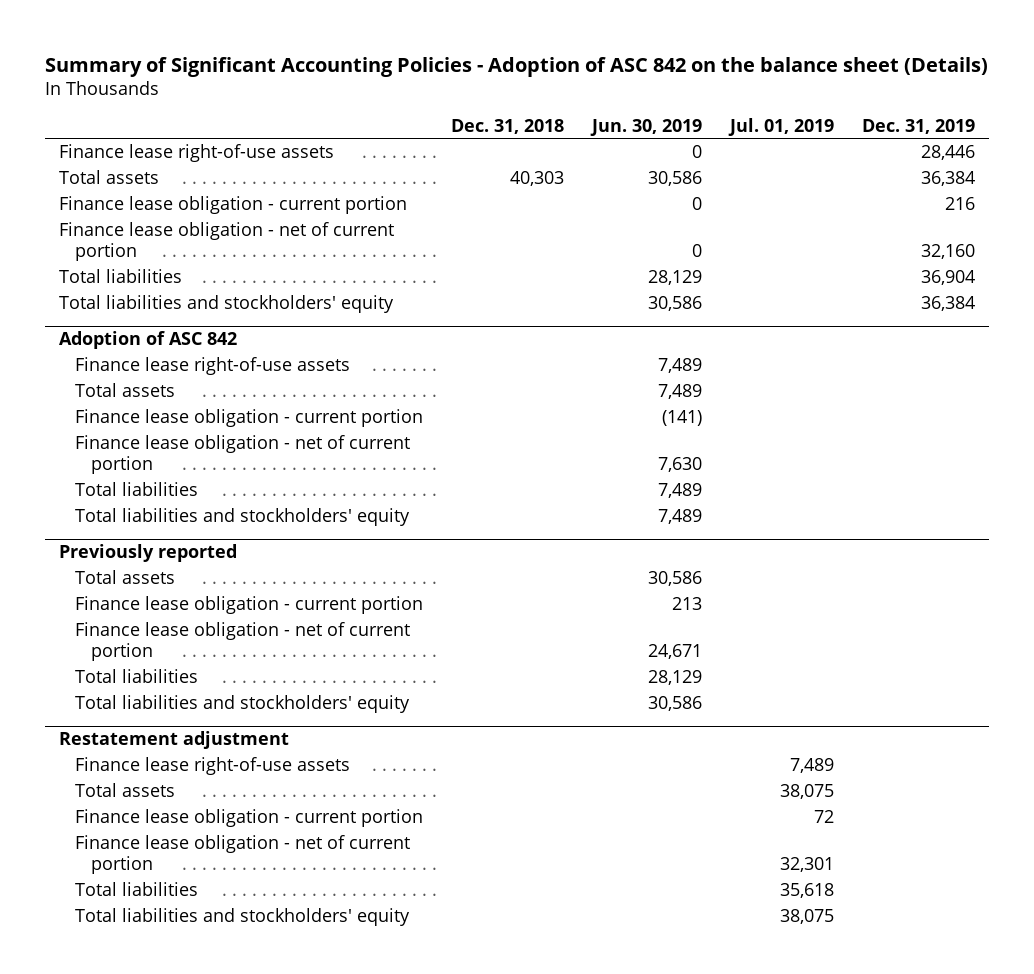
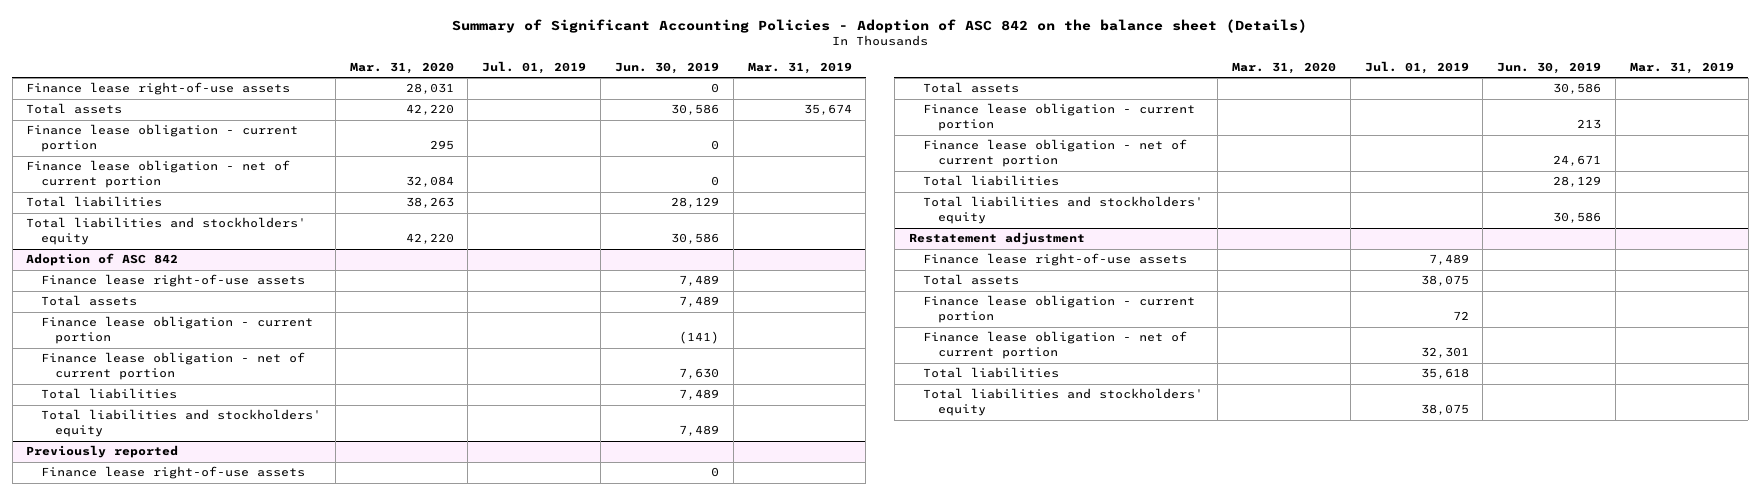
- | Dec. 31, 2018 | Jun. 30, 2019 | Jul. 01, 2019 | Dec. 31, 2019
+ | Mar. 31, 2020 | Jul. 01, 2019 | Jun. 30, 2019 | Mar. 31, 2019
@ Previously reported
+ Finance lease right-of-use assets | | | 0 |

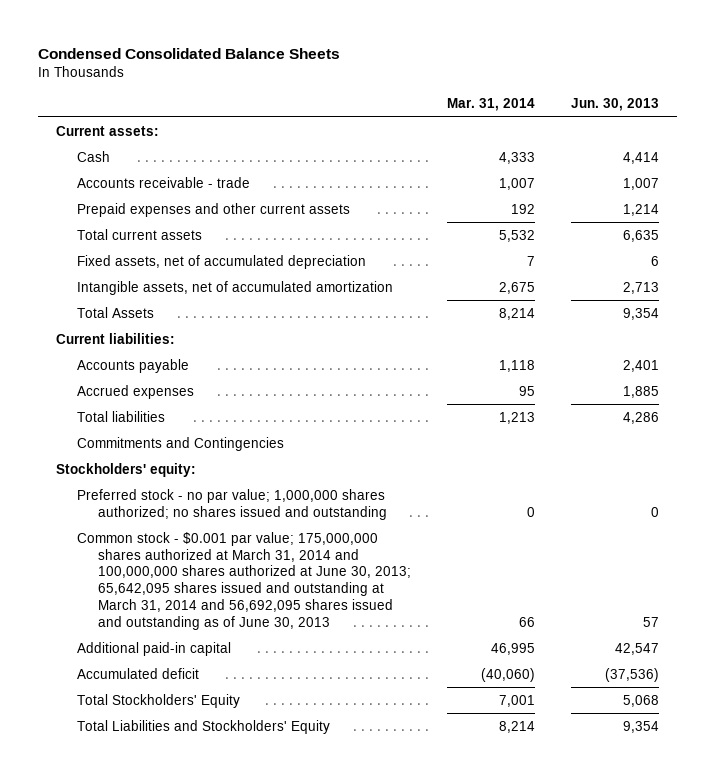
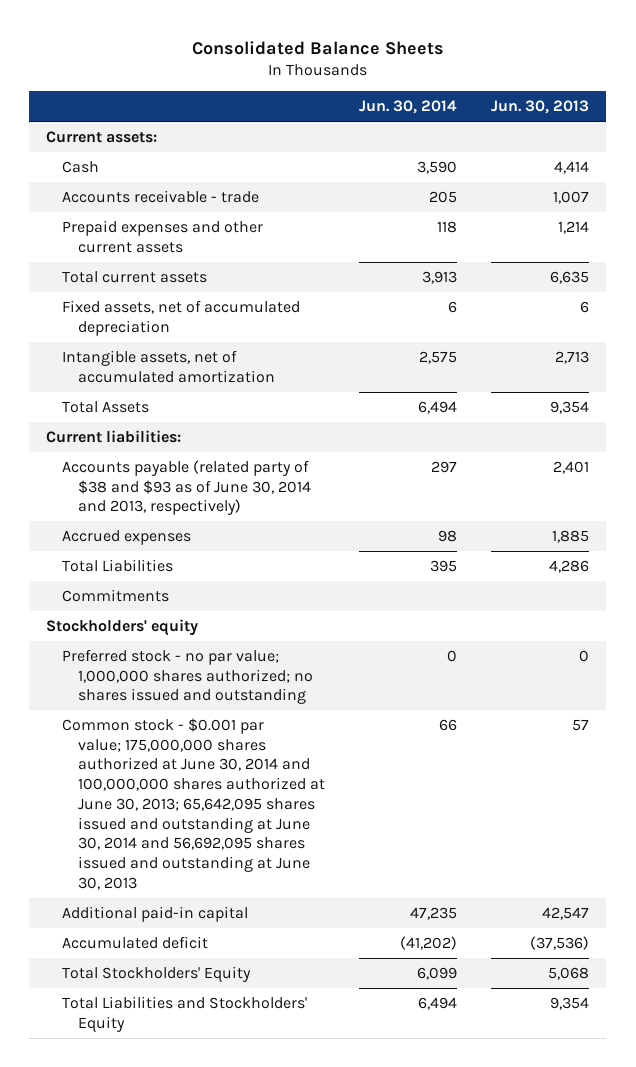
- Condensed Consolidated Balance Sheets
+ Consolidated Balance Sheets
- | Mar. 31, 2014 | Jun. 30, 2013
+ | Jun. 30, 2014 | Jun. 30, 2013
- Accounts payable | 1,118 | 2,401
+ Accounts payable (related party of $38 and $93 as of June 30, 2014 and 2013, respectively) | 297 | 2,401
- Total liabilities | 1,213 | 4,286
- Commitments and Contingencies
- Stockholders' equity:
+ Total Liabilities | 395 | 4,286
+ Commitments
+ Stockholders' equity
- Common stock - $0.001 par value; 175,000,000 shares authorized at March 31, 2014 and 100,000,000 shares authorized at June 30, 2013; 65,642,095 shares issued and outstanding at March 31, 2014 and 56,692,095 shares issued and outstanding as of June 30, 2013 | 66 | 57
+ Common stock - $0.001 par value; 175,000,000 shares authorized at June 30, 2014 and 100,000,000 shares authorized at June 30, 2013; 65,642,095 shares issued and outstanding at June 30, 2014 and 56,692,095 shares issued and outstanding at June 30, 2013 | 66 | 57

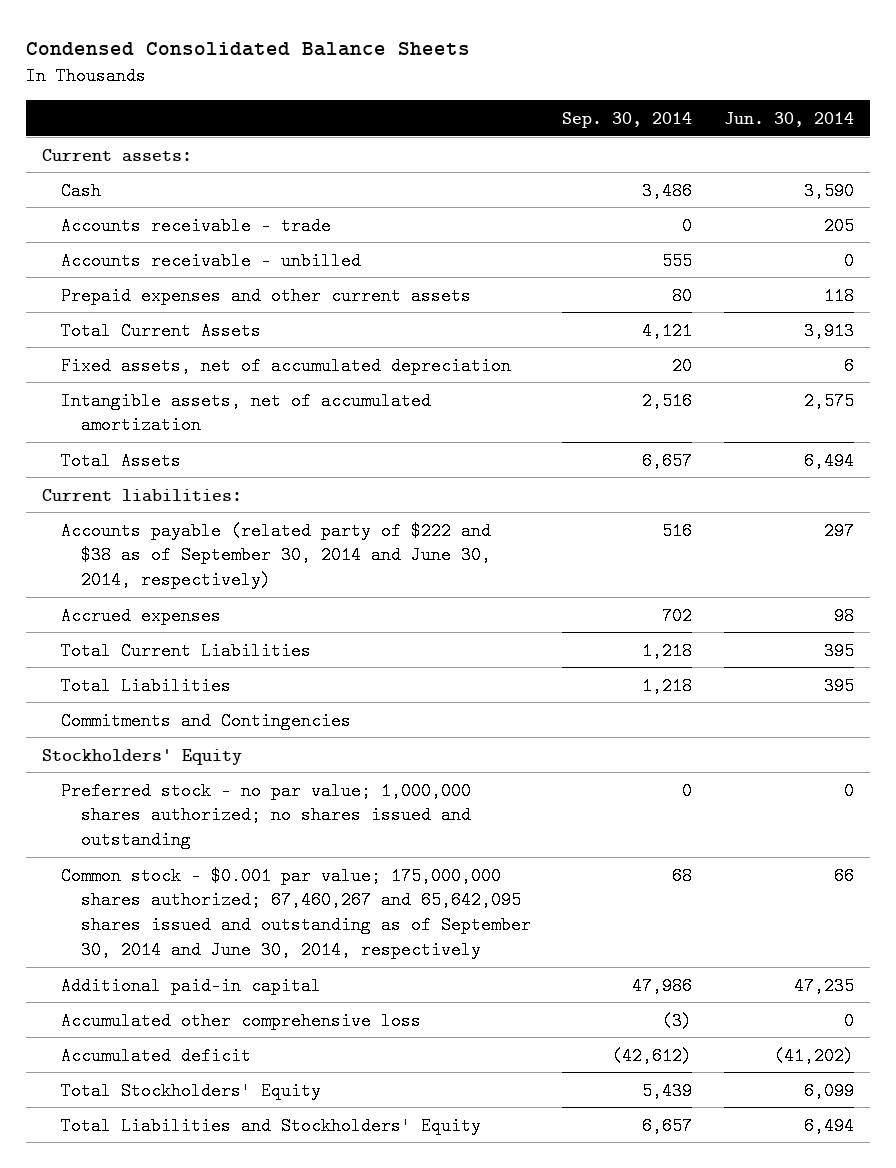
- Consolidated Balance Sheets
+ Condensed Consolidated Balance Sheets
- | Jun. 30, 2014 | Jun. 30, 2013
+ | Sep. 30, 2014 | Jun. 30, 2014
+ Accounts receivable - unbilled | 555 | 0
- Total current assets | 3,913 | 6,635
+ Total Current Assets | 4,121 | 3,913
- Accounts payable (related party of $38 and $93 as of June 30, 2014 and 2013, respectively) | 297 | 2,401
+ Accounts payable (related party of $222 and $38 as of September 30, 2014 and June 30, 2014, respectively) | 516 | 297
+ Total Current Liabilities | 1,218 | 395
- Commitments
- Stockholders' equity
+ Commitments and Contingencies
+ Stockholders' Equity
- Common stock - $0.001 par value; 175,000,000 shares authorized at June 30, 2014 and 100,000,000 shares authorized at June 30, 2013; 65,642,095 shares issued and outstanding at June 30, 2014 and 56,692,095 shares issued and outstanding at June 30, 2013 | 66 | 57
+ Common stock - $0.001 par value; 175,000,000 shares authorized; 67,460,267 and 65,642,095 shares issued and outstanding as of September 30, 2014 and June 30, 2014, respectively | 68 | 66
+ Accumulated other comprehensive loss | (3) | 0

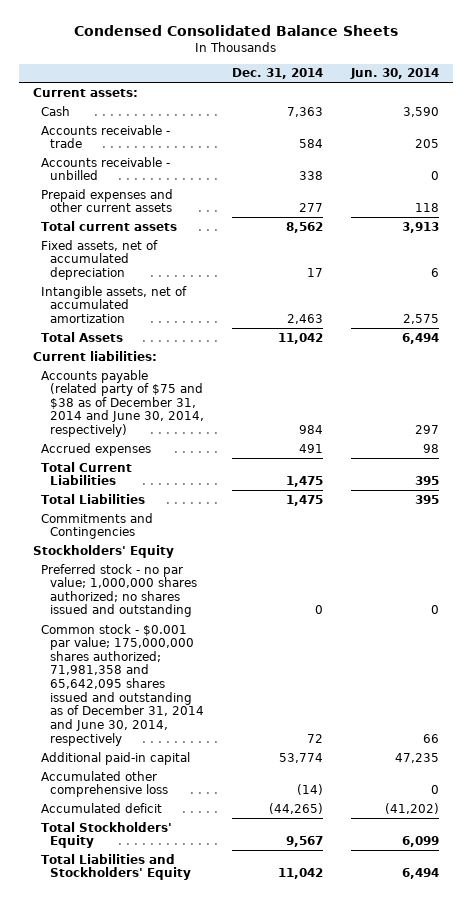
- | Sep. 30, 2014 | Jun. 30, 2014
+ | Dec. 31, 2014 | Jun. 30, 2014
- Total Current Assets | 4,121 | 3,913
+ Total current assets | 8,562 | 3,913
- Accounts payable (related party of $222 and $38 as of September 30, 2014 and June 30, 2014, respectively) | 516 | 297
+ Accounts payable (related party of $75 and $38 as of December 31, 2014 and June 30, 2014, respectively) | 984 | 297
- Common stock - $0.001 par value; 175,000,000 shares authorized; 67,460,267 and 65,642,095 shares issued and outstanding as of September 30, 2014 and June 30, 2014, respectively | 68 | 66
+ Common stock - $0.001 par value; 175,000,000 shares authorized; 71,981,358 and 65,642,095 shares issued and outstanding as of December 31, 2014 and June 30, 2014, respectively | 72 | 66

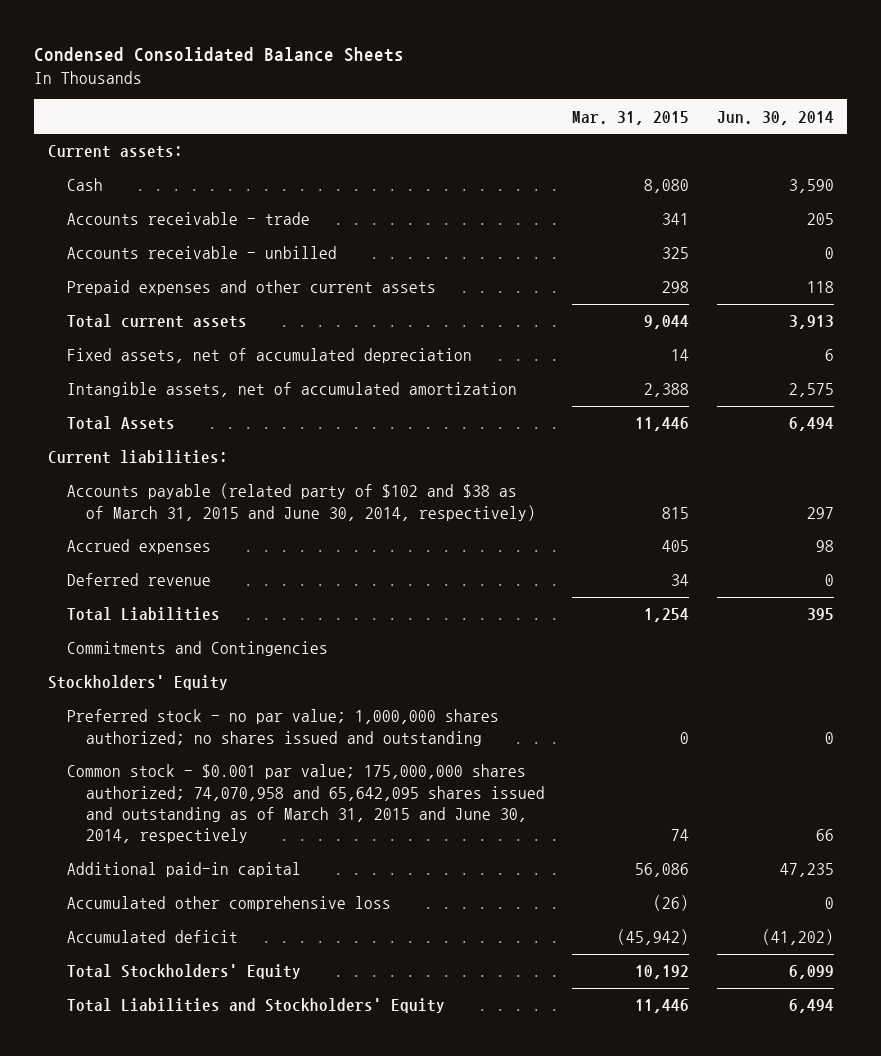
- | Dec. 31, 2014 | Jun. 30, 2014
+ | Mar. 31, 2015 | Jun. 30, 2014
- Accounts payable (related party of $75 and $38 as of December 31, 2014 and June 30, 2014, respectively) | 984 | 297
+ Accounts payable (related party of $102 and $38 as of March 31, 2015 and June 30, 2014, respectively) | 815 | 297
- Total Current Liabilities | 1,475 | 395
+ Deferred revenue | 34 | 0
- Common stock - $0.001 par value; 175,000,000 shares authorized; 71,981,358 and 65,642,095 shares issued and outstanding as of December 31, 2014 and June 30, 2014, respectively | 72 | 66
+ Common stock - $0.001 par value; 175,000,000 shares authorized; 74,070,958 and 65,642,095 shares issued and outstanding as of March 31, 2015 and June 30, 2014, respectively | 74 | 66

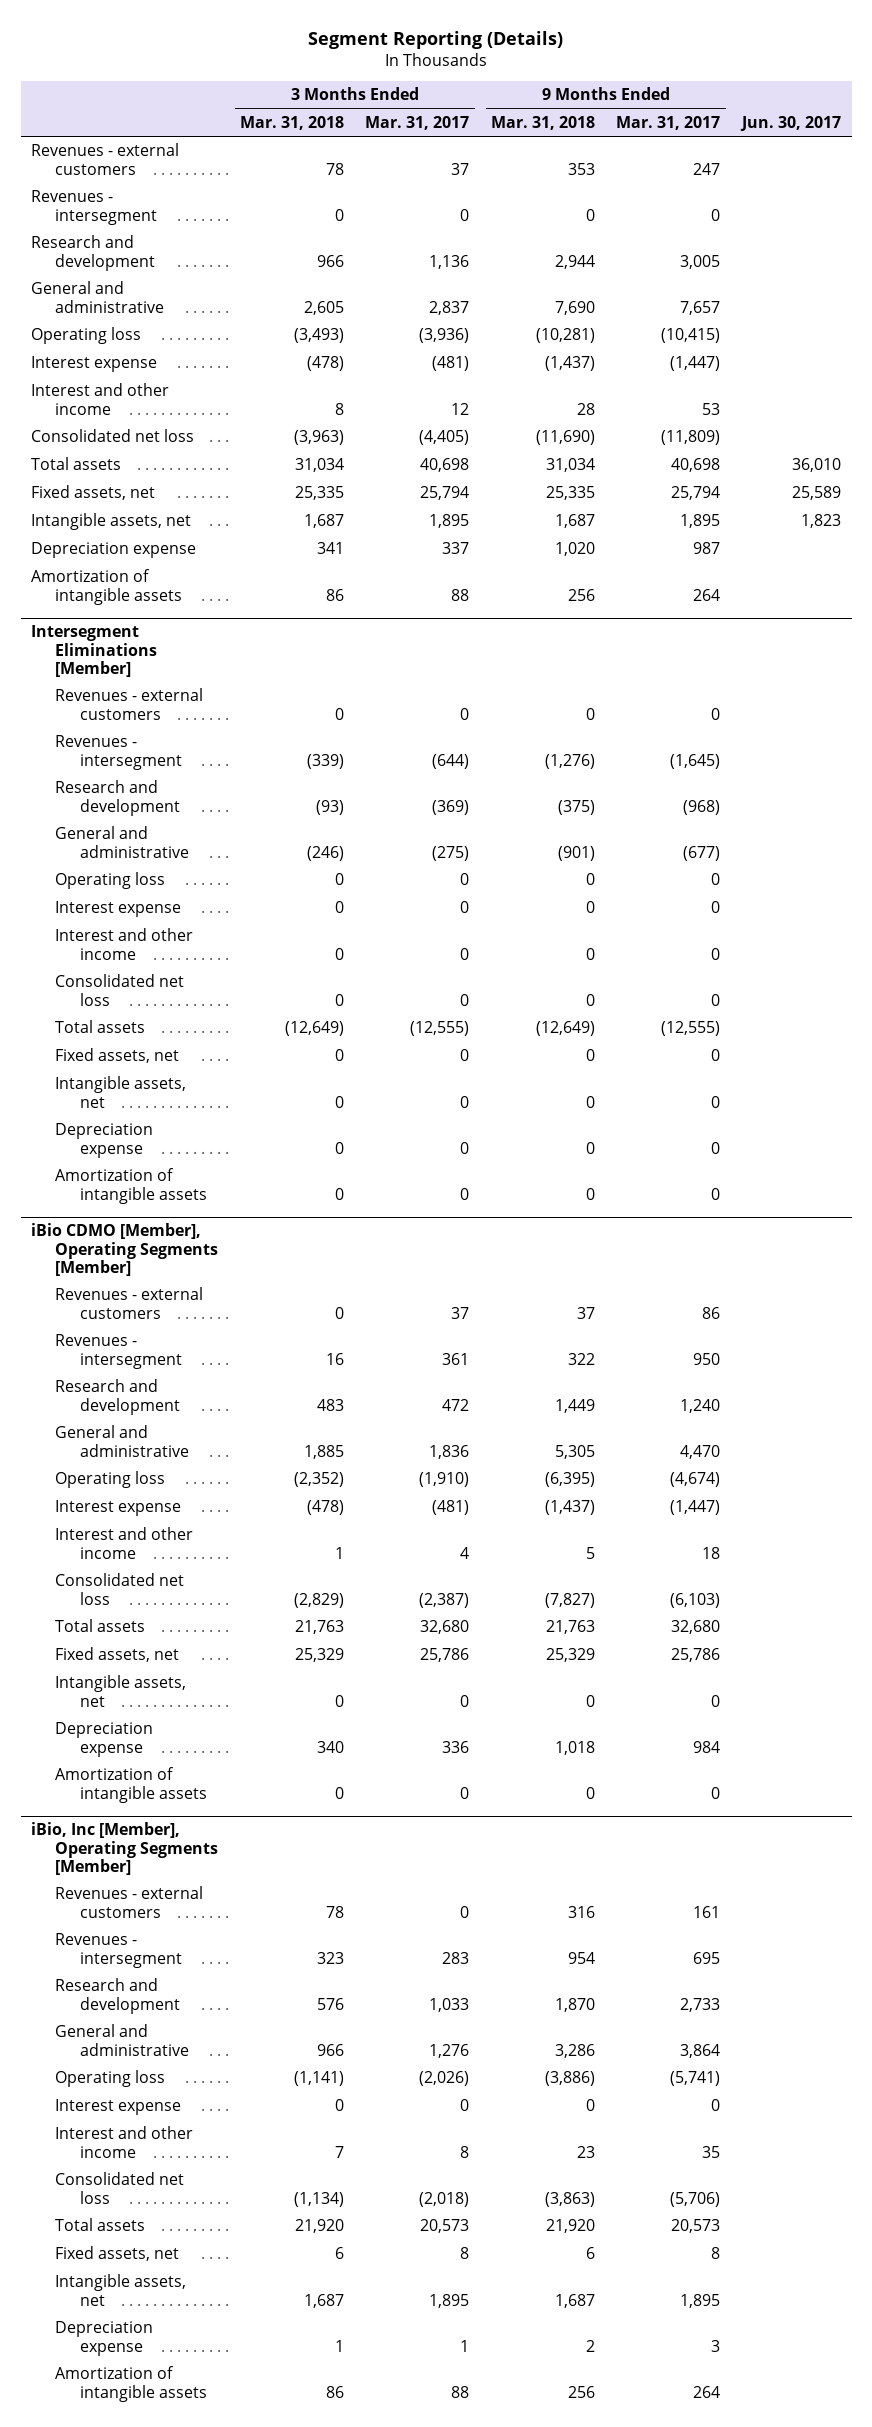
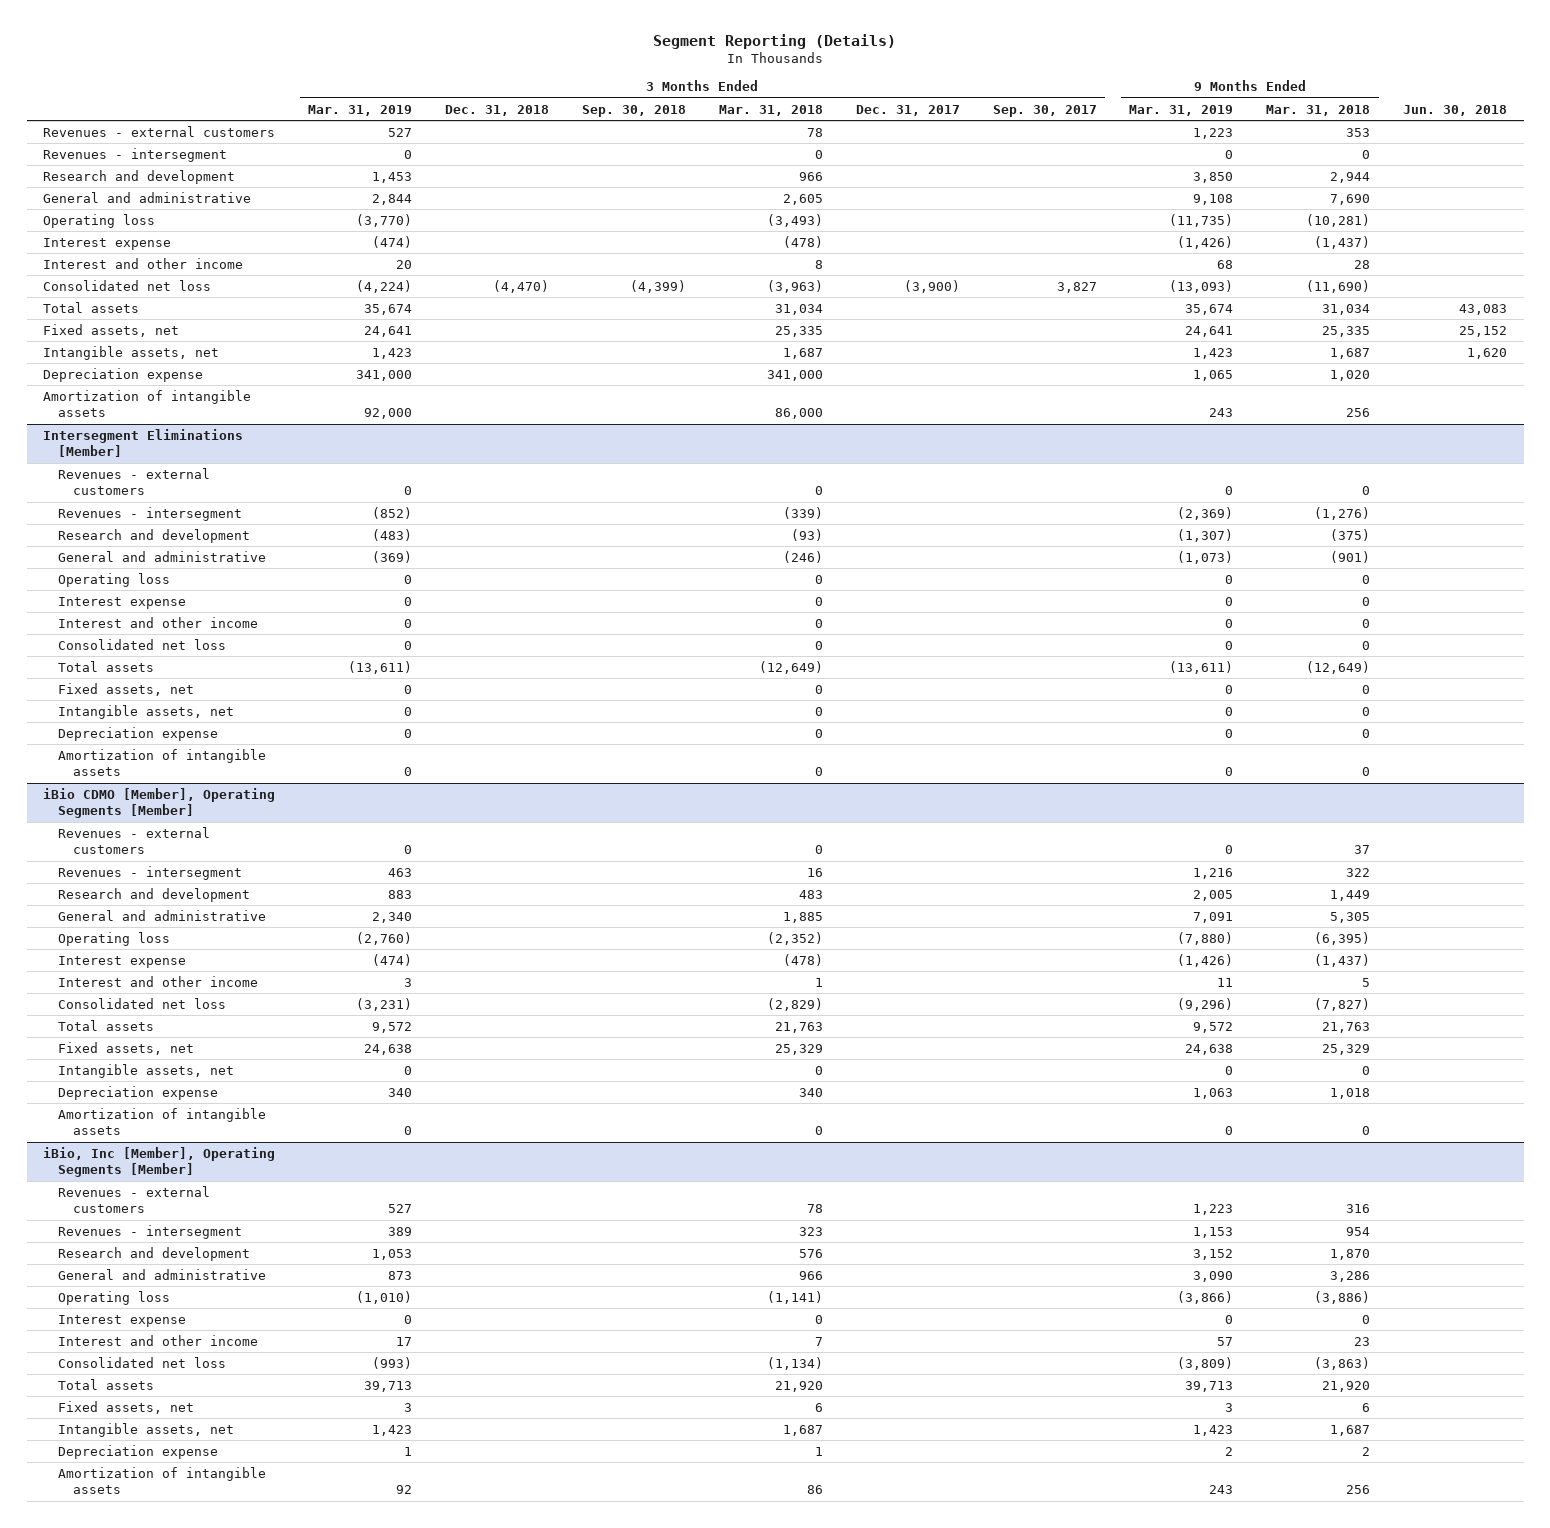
- | 3 Months Ended Mar. 31, 2018 | 3 Months Ended Mar. 31, 2017 | 9 Months Ended Mar. 31, 2018 | 9 Months Ended Mar. 31, 2017 | Jun. 30, 2017
+ | 3 Months Ended Mar. 31, 2019 | 3 Months Ended Dec. 31, 2018 | 3 Months Ended Sep. 30, 2018 | 3 Months Ended Mar. 31, 2018 | 3 Months Ended Dec. 31, 2017 | 3 Months Ended Sep. 30, 2017 | 9 Months Ended Mar. 31, 2019 | 9 Months Ended Mar. 31, 2018 | Jun. 30, 2018
- Depreciation expense | 341 | 337 | 1,020 | 987 |
- Amortization of intangible assets | 86 | 88 | 256 | 264 |
+ Depreciation expense | 341,000 | | | 341,000 | | | 1,065 | 1,020 |
+ Amortization of intangible assets | 92,000 | | | 86,000 | | | 243 | 256 |

